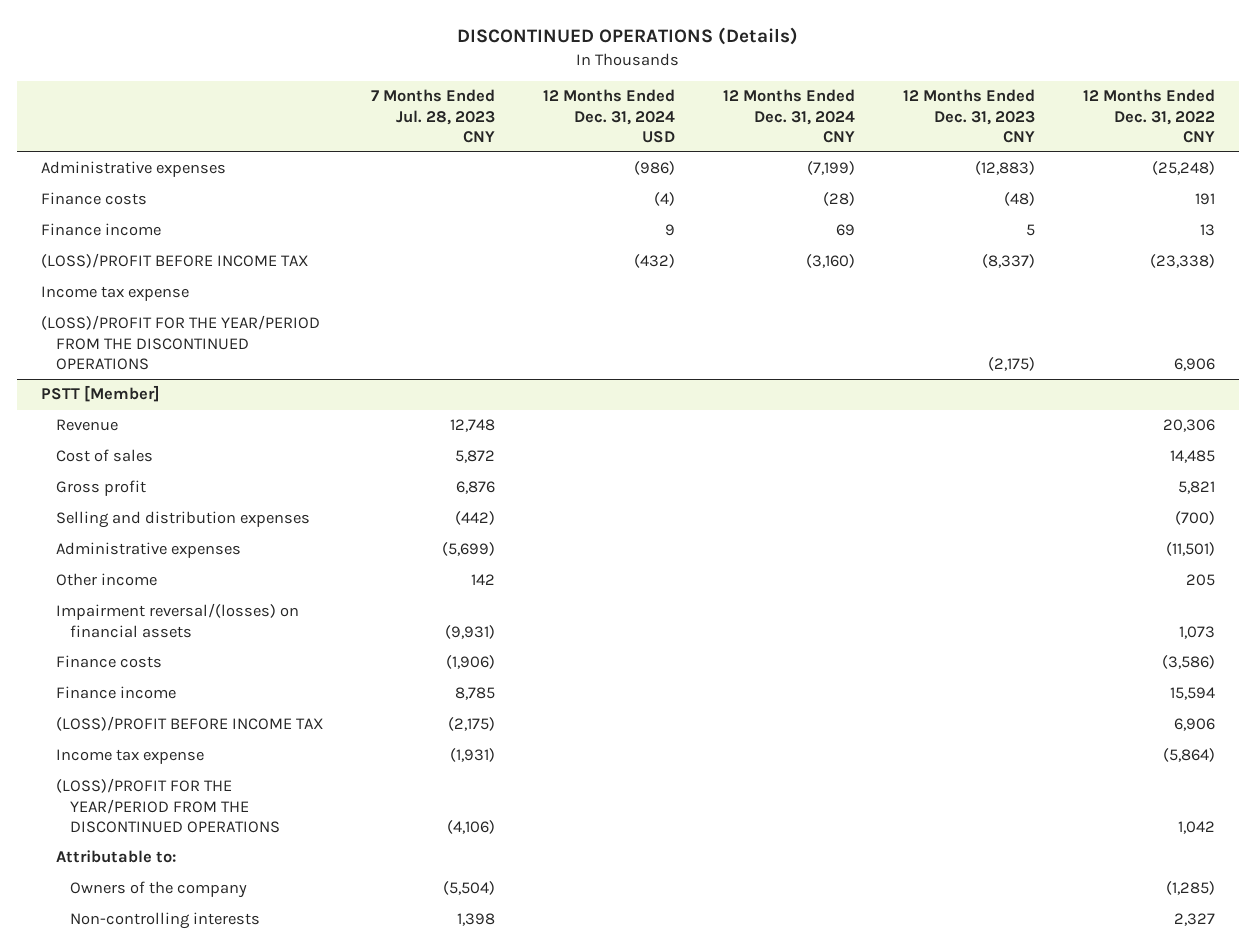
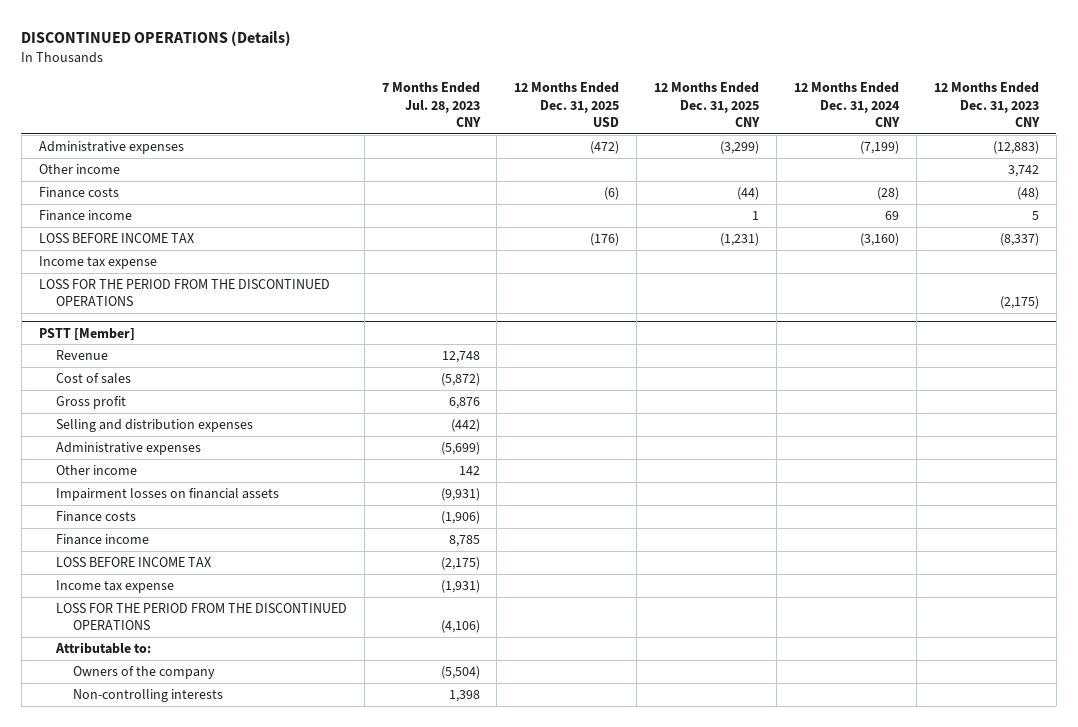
- | 7 Months Ended Jul. 28, 2023 CNY | 12 Months Ended Dec. 31, 2024 USD | 12 Months Ended Dec. 31, 2024 CNY | 12 Months Ended Dec. 31, 2023 CNY | 12 Months Ended Dec. 31, 2022 CNY
+ | 7 Months Ended Jul. 28, 2023 CNY | 12 Months Ended Dec. 31, 2025 USD | 12 Months Ended Dec. 31, 2025 CNY | 12 Months Ended Dec. 31, 2024 CNY | 12 Months Ended Dec. 31, 2023 CNY
+ Other income | | | | | 3,742
- (LOSS)/PROFIT BEFORE INCOME TAX | | (432) | (3,160) | (8,337) | (23,338)
+ LOSS BEFORE INCOME TAX | | (176) | (1,231) | (3,160) | (8,337)
- (LOSS)/PROFIT FOR THE YEAR/PERIOD FROM THE DISCONTINUED OPERATIONS | | | | (2,175) | 6,906
+ LOSS FOR THE PERIOD FROM THE DISCONTINUED OPERATIONS | | | | | (2,175)
@ PSTT [Member]
- Cost of sales | 5,872 | | | | 14,485
+ Cost of sales | (5,872) | | | |
- Impairment reversal/(losses) on financial assets | (9,931) | | | | 1,073
+ Impairment losses on financial assets | (9,931) | | | |
- (LOSS)/PROFIT BEFORE INCOME TAX | (2,175) | | | | 6,906
+ LOSS BEFORE INCOME TAX | (2,175) | | | |
- (LOSS)/PROFIT FOR THE YEAR/PERIOD FROM THE DISCONTINUED OPERATIONS | (4,106) | | | | 1,042
+ LOSS FOR THE PERIOD FROM THE DISCONTINUED OPERATIONS | (4,106) | | | |

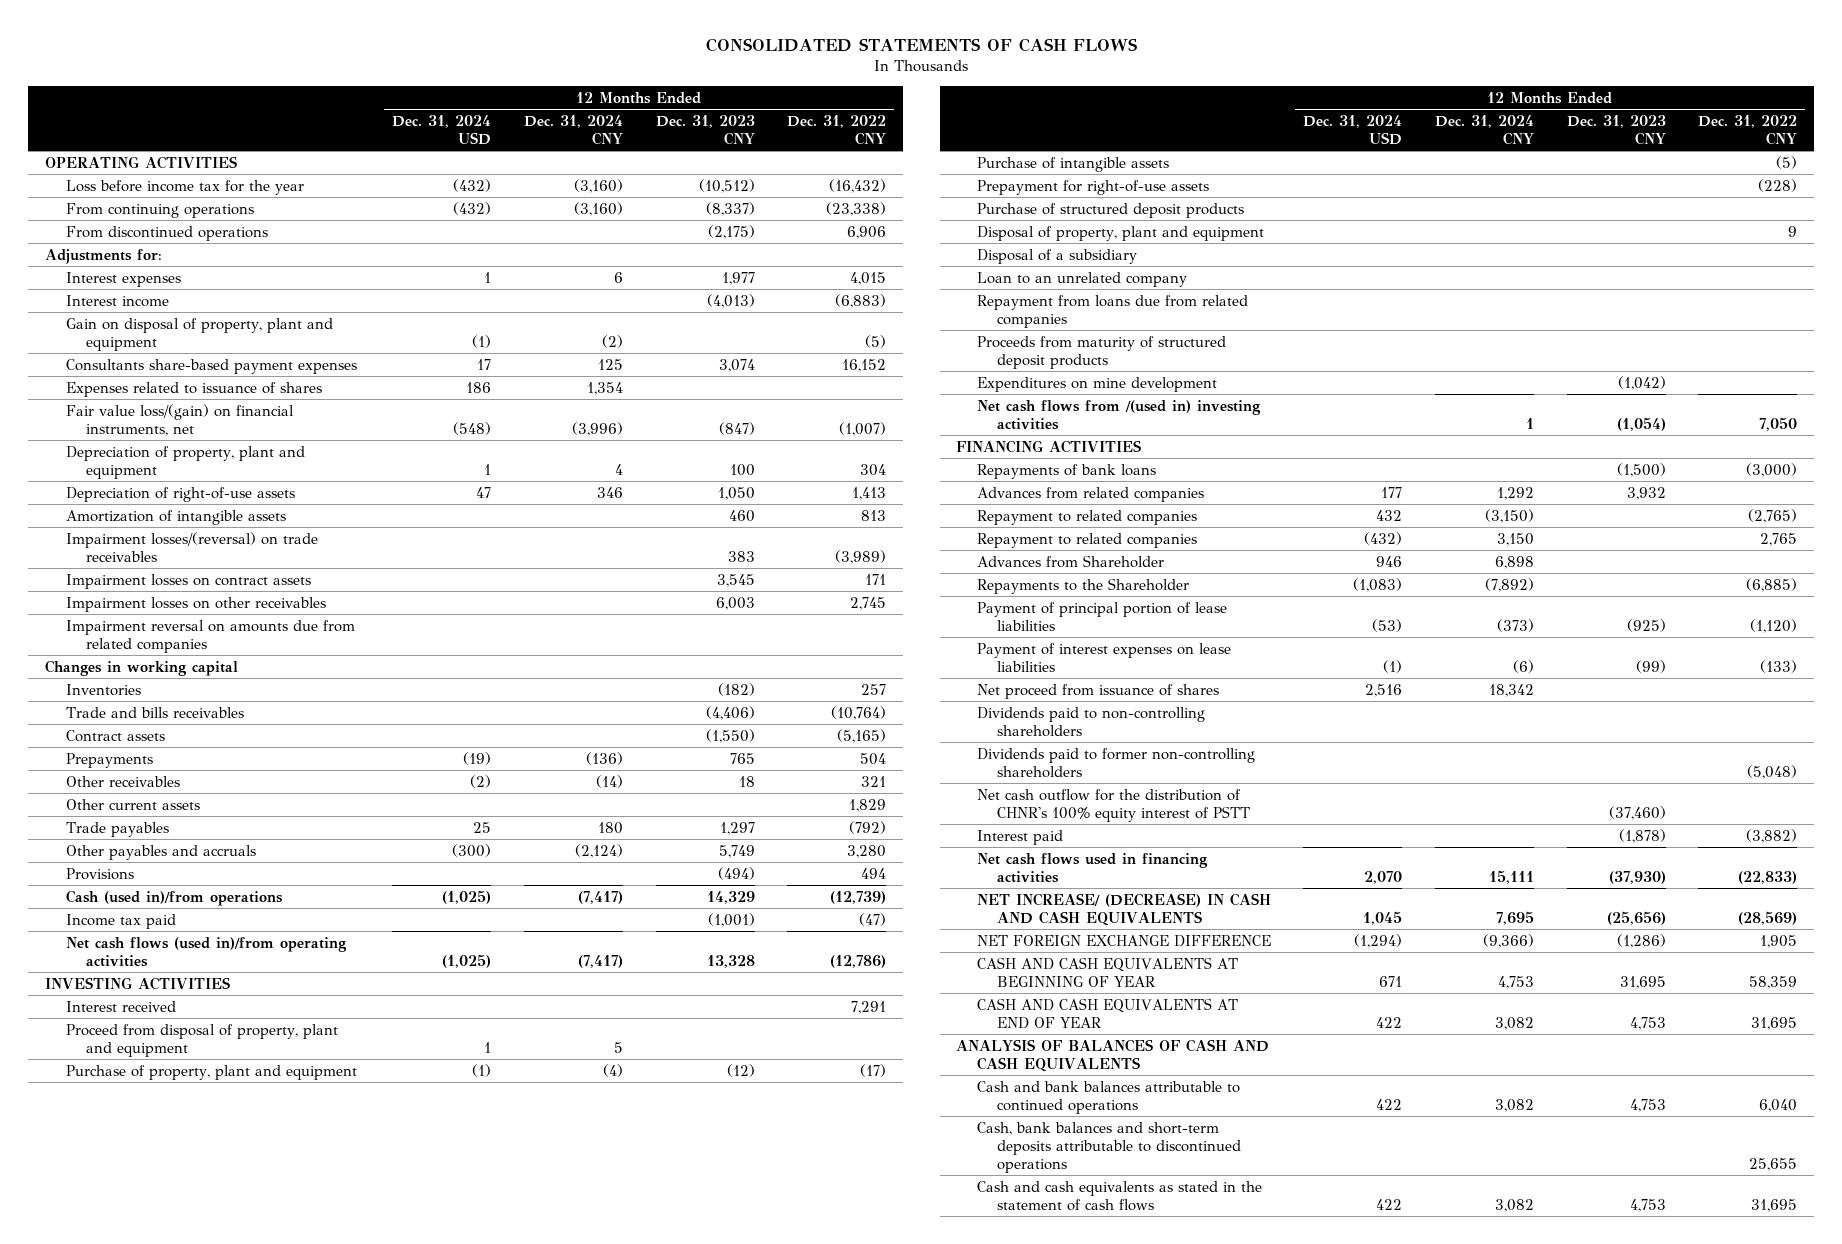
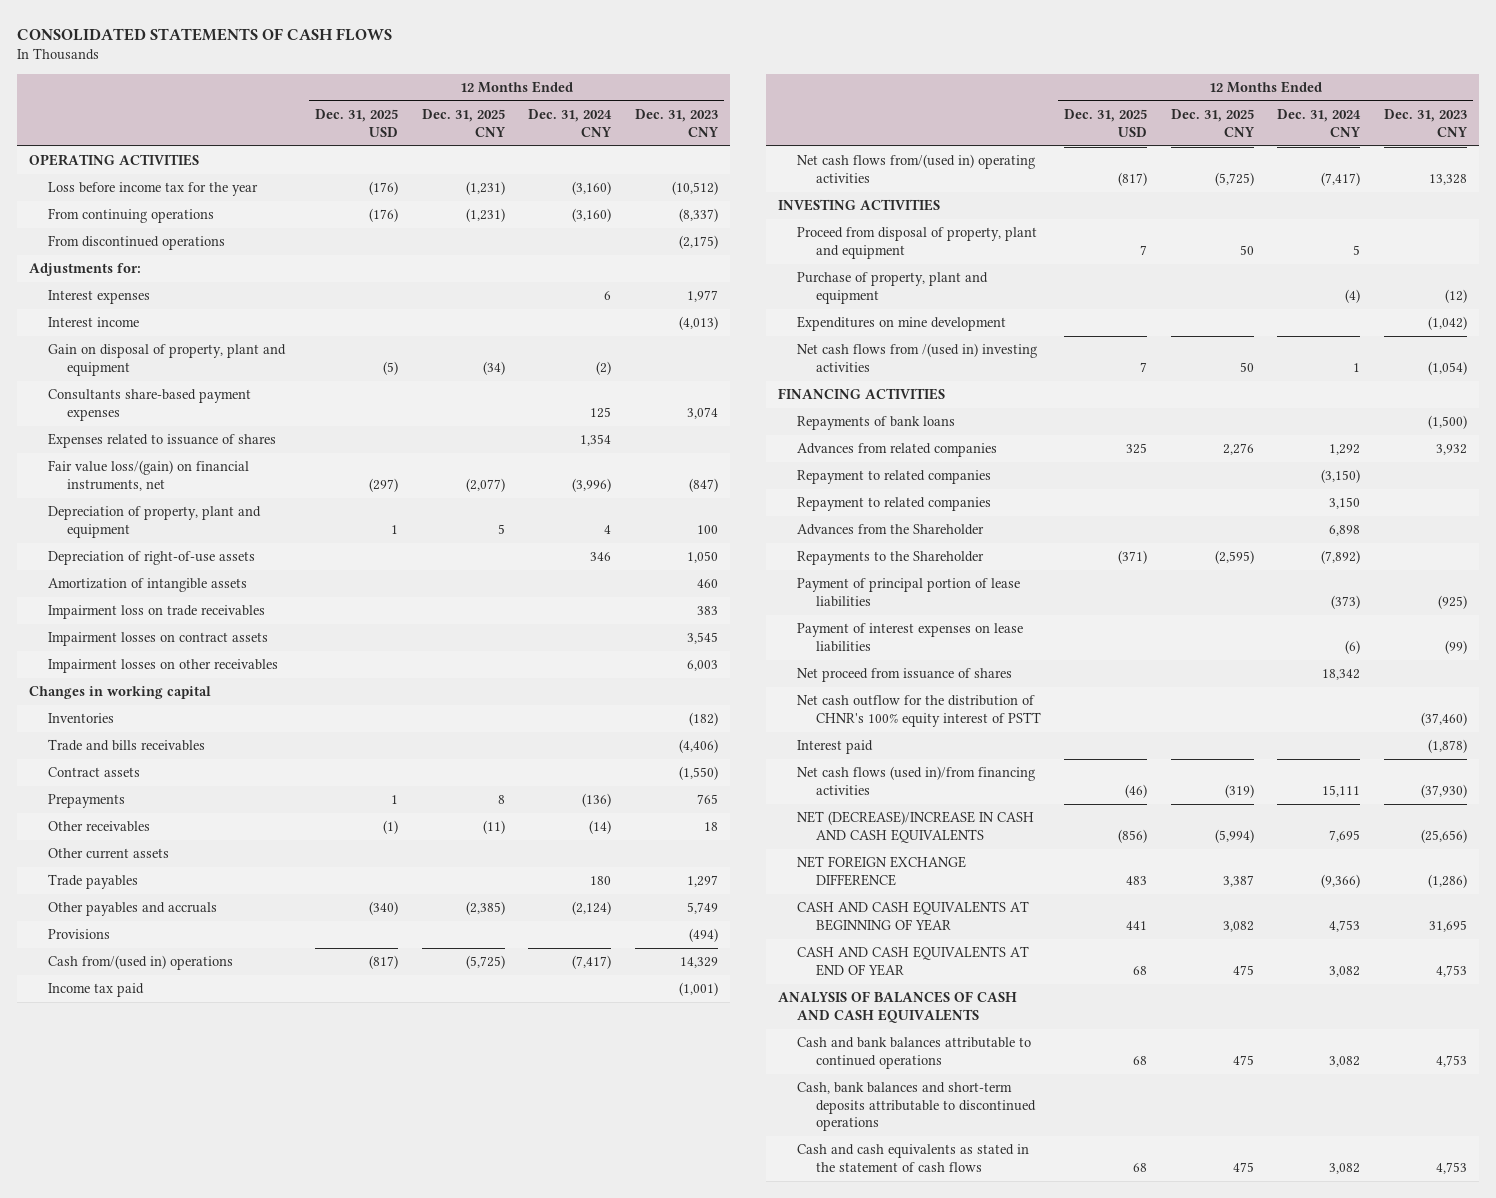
- | 12 Months Ended Dec. 31, 2024 USD | 12 Months Ended Dec. 31, 2024 CNY | 12 Months Ended Dec. 31, 2023 CNY | 12 Months Ended Dec. 31, 2022 CNY
+ | 12 Months Ended Dec. 31, 2025 USD | 12 Months Ended Dec. 31, 2025 CNY | 12 Months Ended Dec. 31, 2024 CNY | 12 Months Ended Dec. 31, 2023 CNY
- Impairment losses/(reversal) on trade receivables | | | 383 | (3,989)
+ Impairment loss on trade receivables | | | | 383
- Impairment reversal on amounts due from related companies
- Cash (used in)/from operations | (1,025) | (7,417) | 14,329 | (12,739)
+ Cash from/(used in) operations | (817) | (5,725) | (7,417) | 14,329
- Net cash flows (used in)/from operating activities | (1,025) | (7,417) | 13,328 | (12,786)
+ Net cash flows from/(used in) operating activities | (817) | (5,725) | (7,417) | 13,328
- Interest received | | | | 7,291
- Purchase of intangible assets | | | | (5)
- Prepayment for right-of-use assets | | | | (228)
- Purchase of structured deposit products
- Disposal of property, plant and equipment | | | | 9
- Disposal of a subsidiary
- Loan to an unrelated company
- Repayment from loans due from related companies
- Proceeds from maturity of structured deposit products
- Advances from Shareholder | 946 | 6,898 | |
+ Advances from the Shareholder | | | 6,898 |
- Dividends paid to non-controlling shareholders
- Dividends paid to former non-controlling shareholders | | | | (5,048)
- Net cash flows used in financing activities | 2,070 | 15,111 | (37,930) | (22,833)
- NET INCREASE/ (DECREASE) IN CASH AND CASH EQUIVALENTS | 1,045 | 7,695 | (25,656) | (28,569)
+ Net cash flows (used in)/from financing activities | (46) | (319) | 15,111 | (37,930)
+ NET (DECREASE)/INCREASE IN CASH AND CASH EQUIVALENTS | (856) | (5,994) | 7,695 | (25,656)

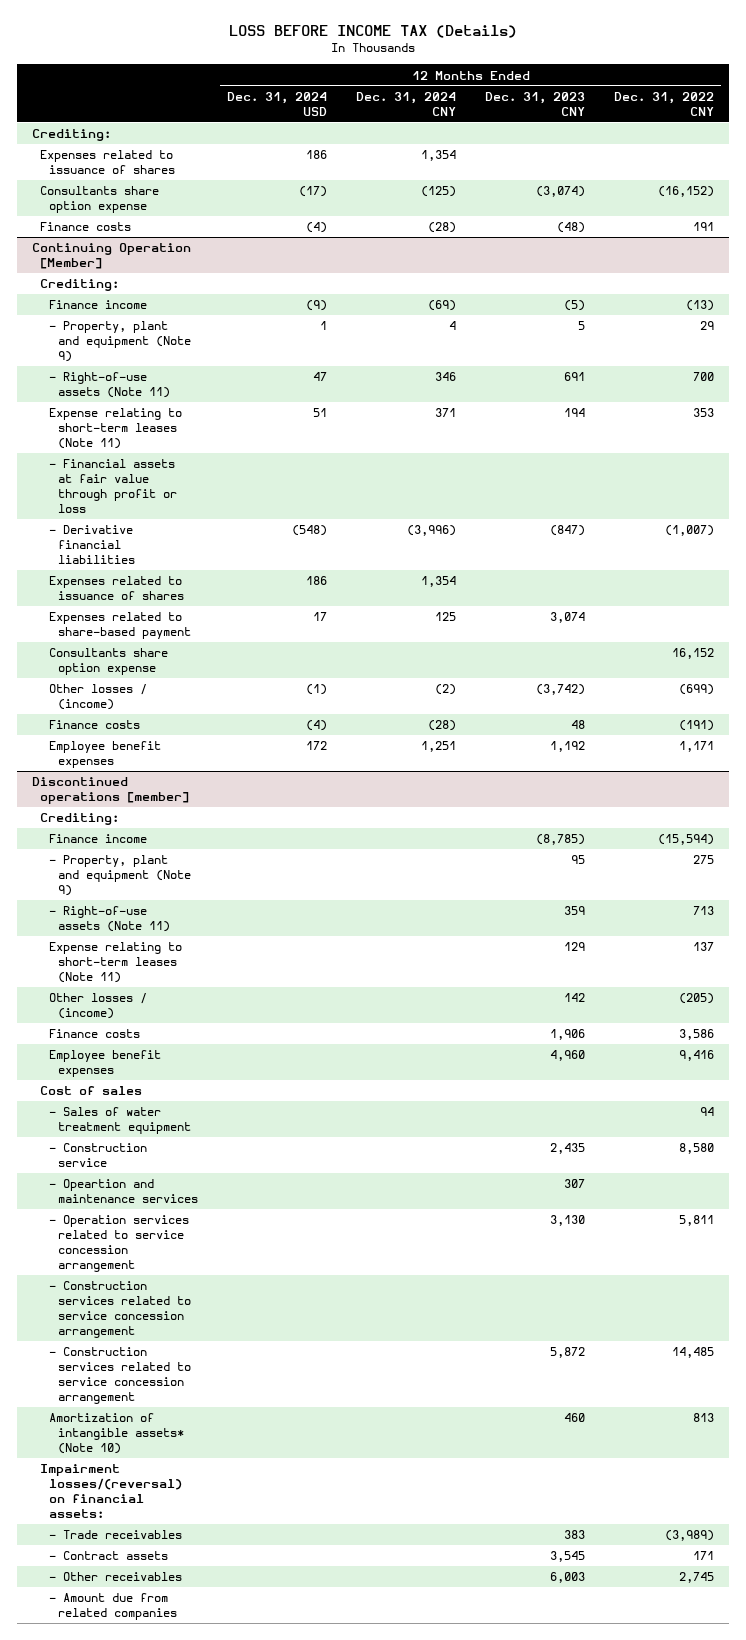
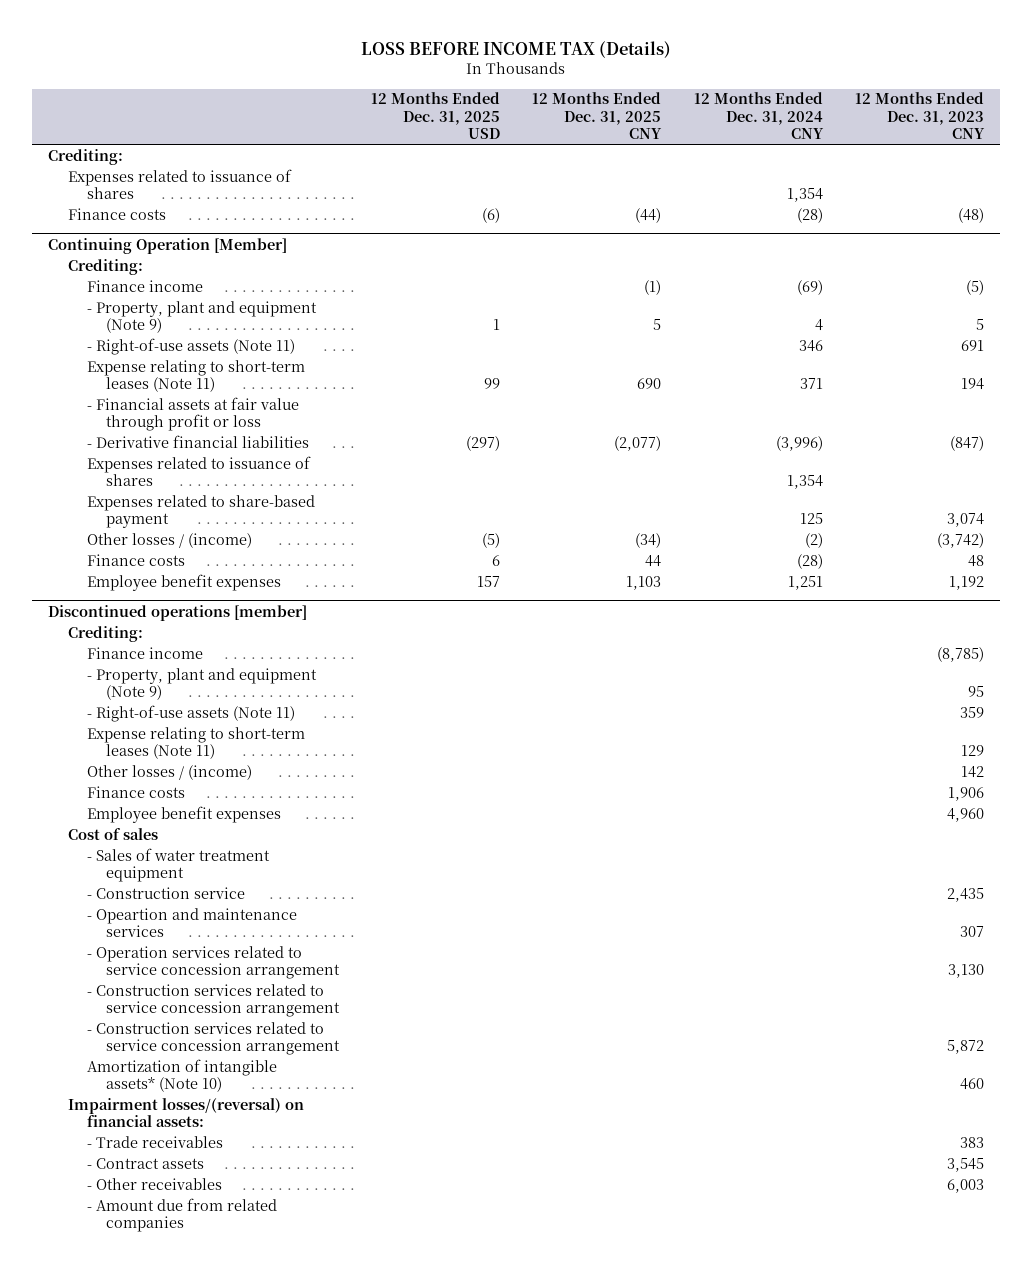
- | 12 Months Ended Dec. 31, 2024 USD | 12 Months Ended Dec. 31, 2024 CNY | 12 Months Ended Dec. 31, 2023 CNY | 12 Months Ended Dec. 31, 2022 CNY
+ | 12 Months Ended Dec. 31, 2025 USD | 12 Months Ended Dec. 31, 2025 CNY | 12 Months Ended Dec. 31, 2024 CNY | 12 Months Ended Dec. 31, 2023 CNY
- Consultants share option expense | (17) | (125) | (3,074) | (16,152)
@ Continuing Operation [Member]
- Consultants share option expense | | | | 16,152

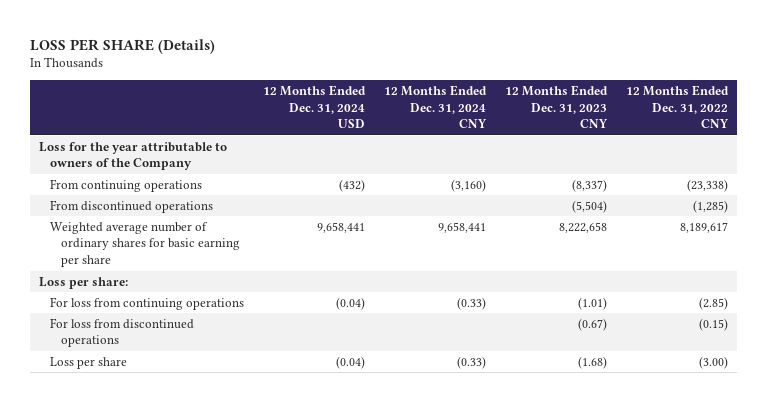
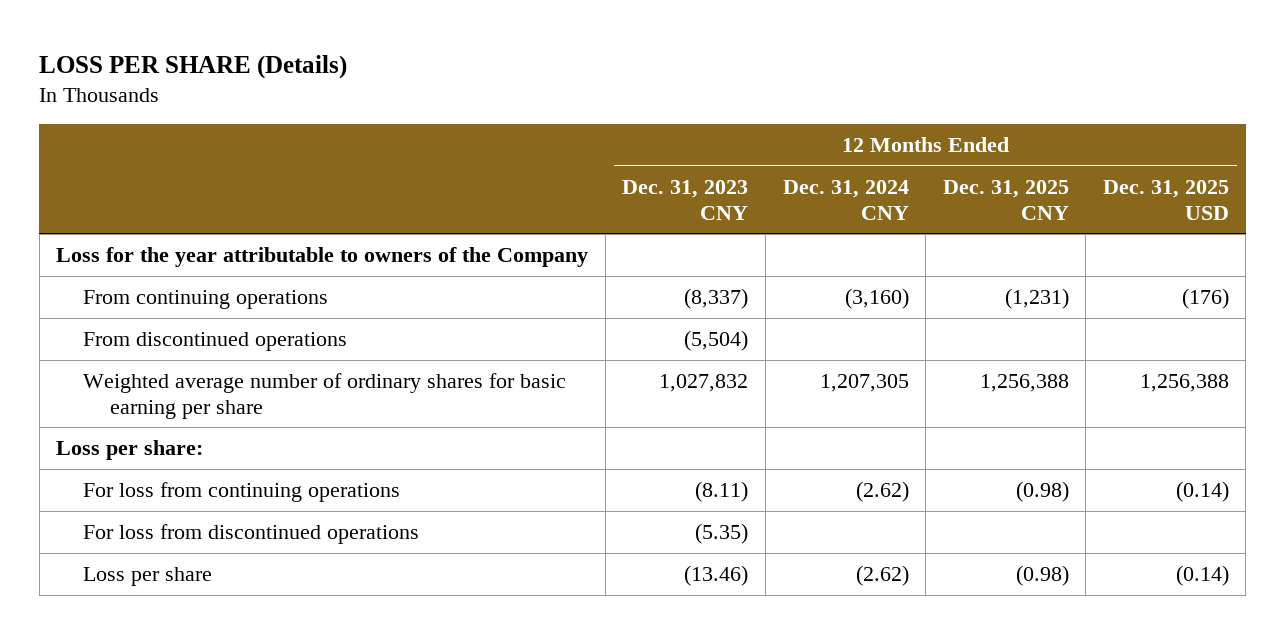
- | 12 Months Ended Dec. 31, 2024 USD | 12 Months Ended Dec. 31, 2024 CNY | 12 Months Ended Dec. 31, 2023 CNY | 12 Months Ended Dec. 31, 2022 CNY
+ | 12 Months Ended Dec. 31, 2023 CNY | 12 Months Ended Dec. 31, 2024 CNY | 12 Months Ended Dec. 31, 2025 CNY | 12 Months Ended Dec. 31, 2025 USD
- Weighted average number of ordinary shares for basic earning per share | 9,658,441 | 9,658,441 | 8,222,658 | 8,189,617
+ Weighted average number of ordinary shares for basic earning per share | 1,027,832 | 1,207,305 | 1,256,388 | 1,256,388
- For loss from continuing operations | (0.04) | (0.33) | (1.01) | (2.85)
- For loss from discontinued operations | | | (0.67) | (0.15)
- Loss per share | (0.04) | (0.33) | (1.68) | (3.00)
+ For loss from continuing operations | (8.11) | (2.62) | (0.98) | (0.14)
+ For loss from discontinued operations | (5.35) | | |
+ Loss per share | (13.46) | (2.62) | (0.98) | (0.14)

